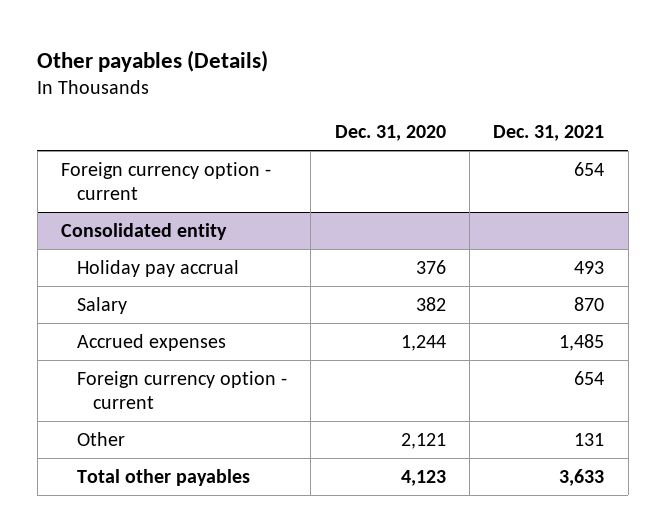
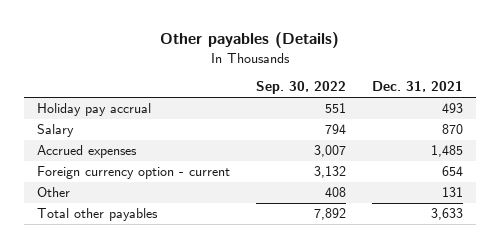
- | Dec. 31, 2020 | Dec. 31, 2021
+ | Sep. 30, 2022 | Dec. 31, 2021
- Foreign currency option - current | | 654
- Consolidated entity

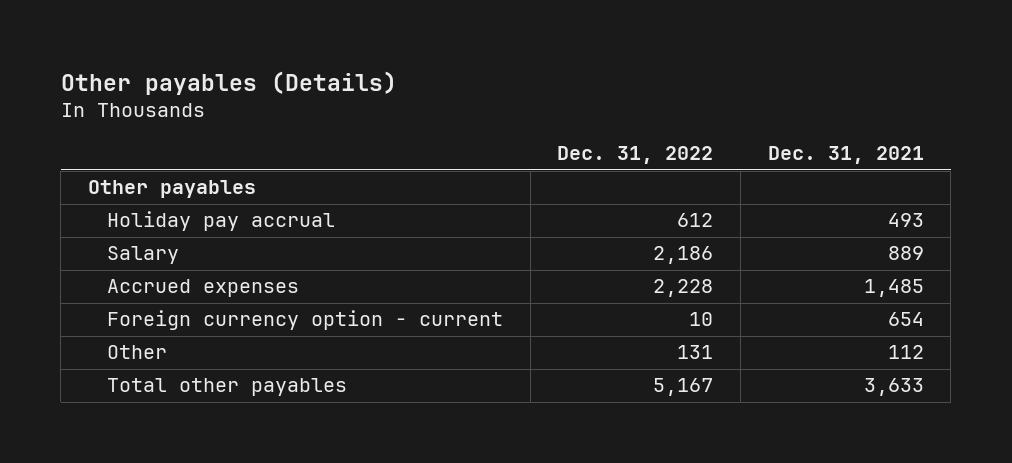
- | Sep. 30, 2022 | Dec. 31, 2021
+ | Dec. 31, 2022 | Dec. 31, 2021
+ Other payables
- Salary | 794 | 870
+ Salary | 2,186 | 889
- Other | 408 | 131
+ Other | 131 | 112

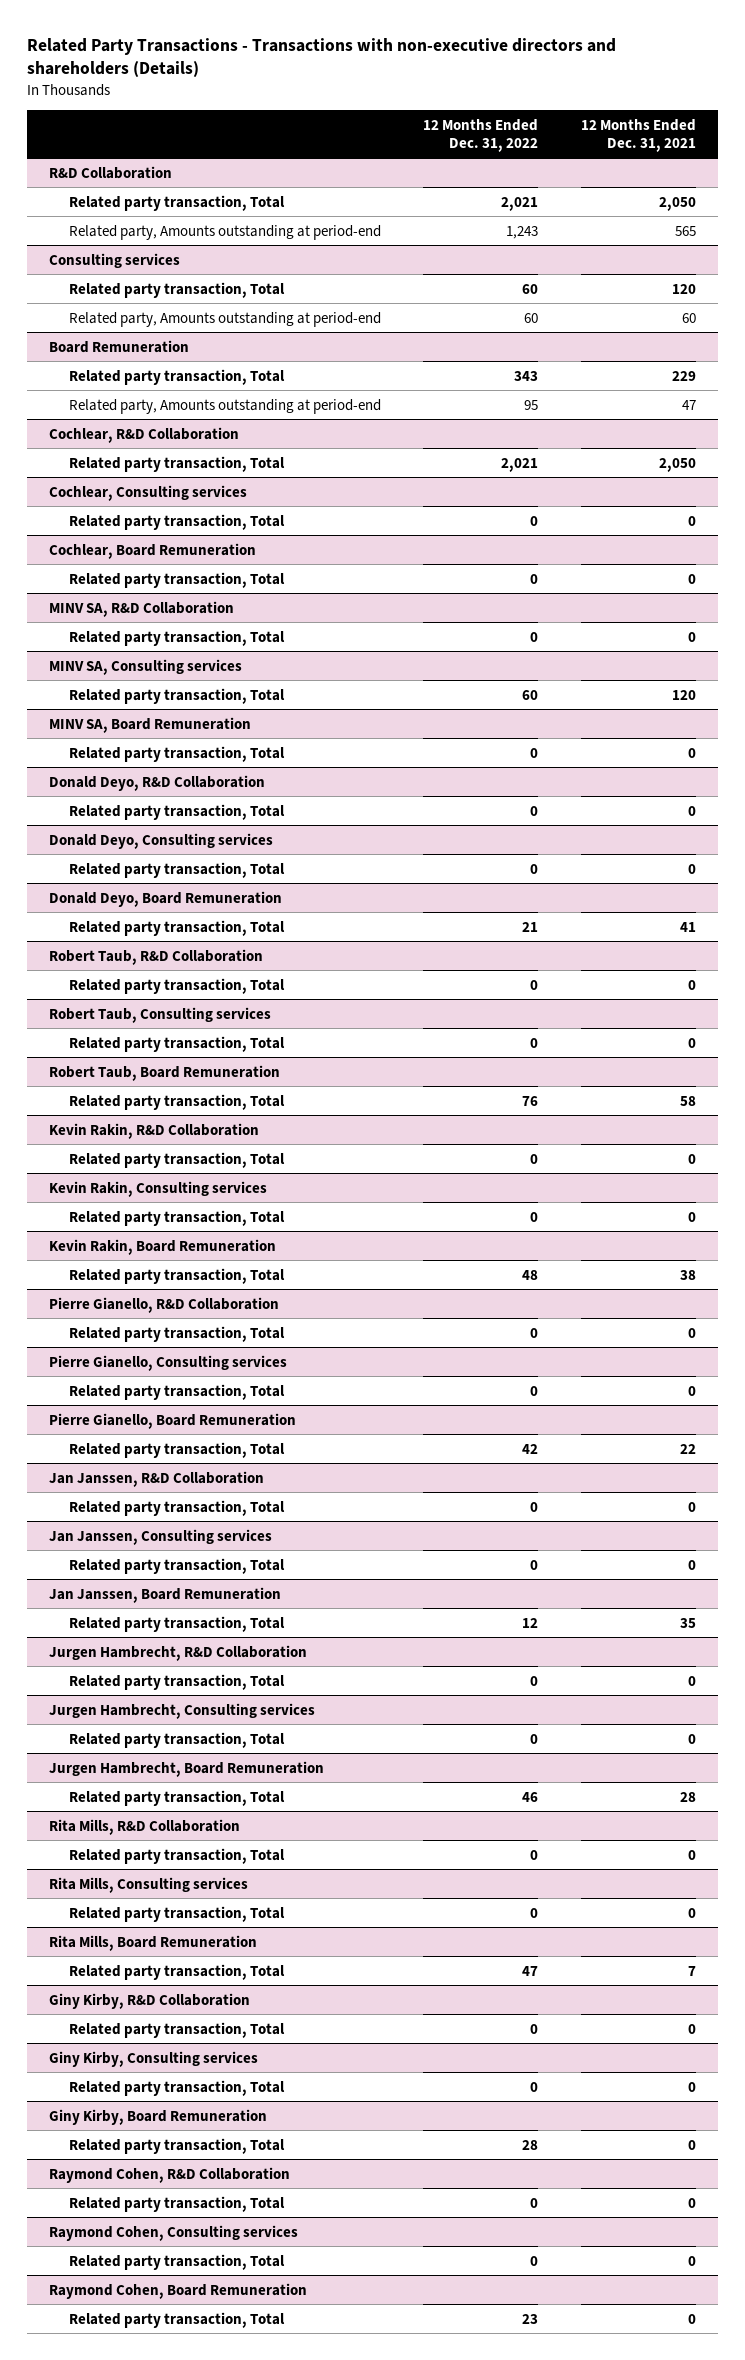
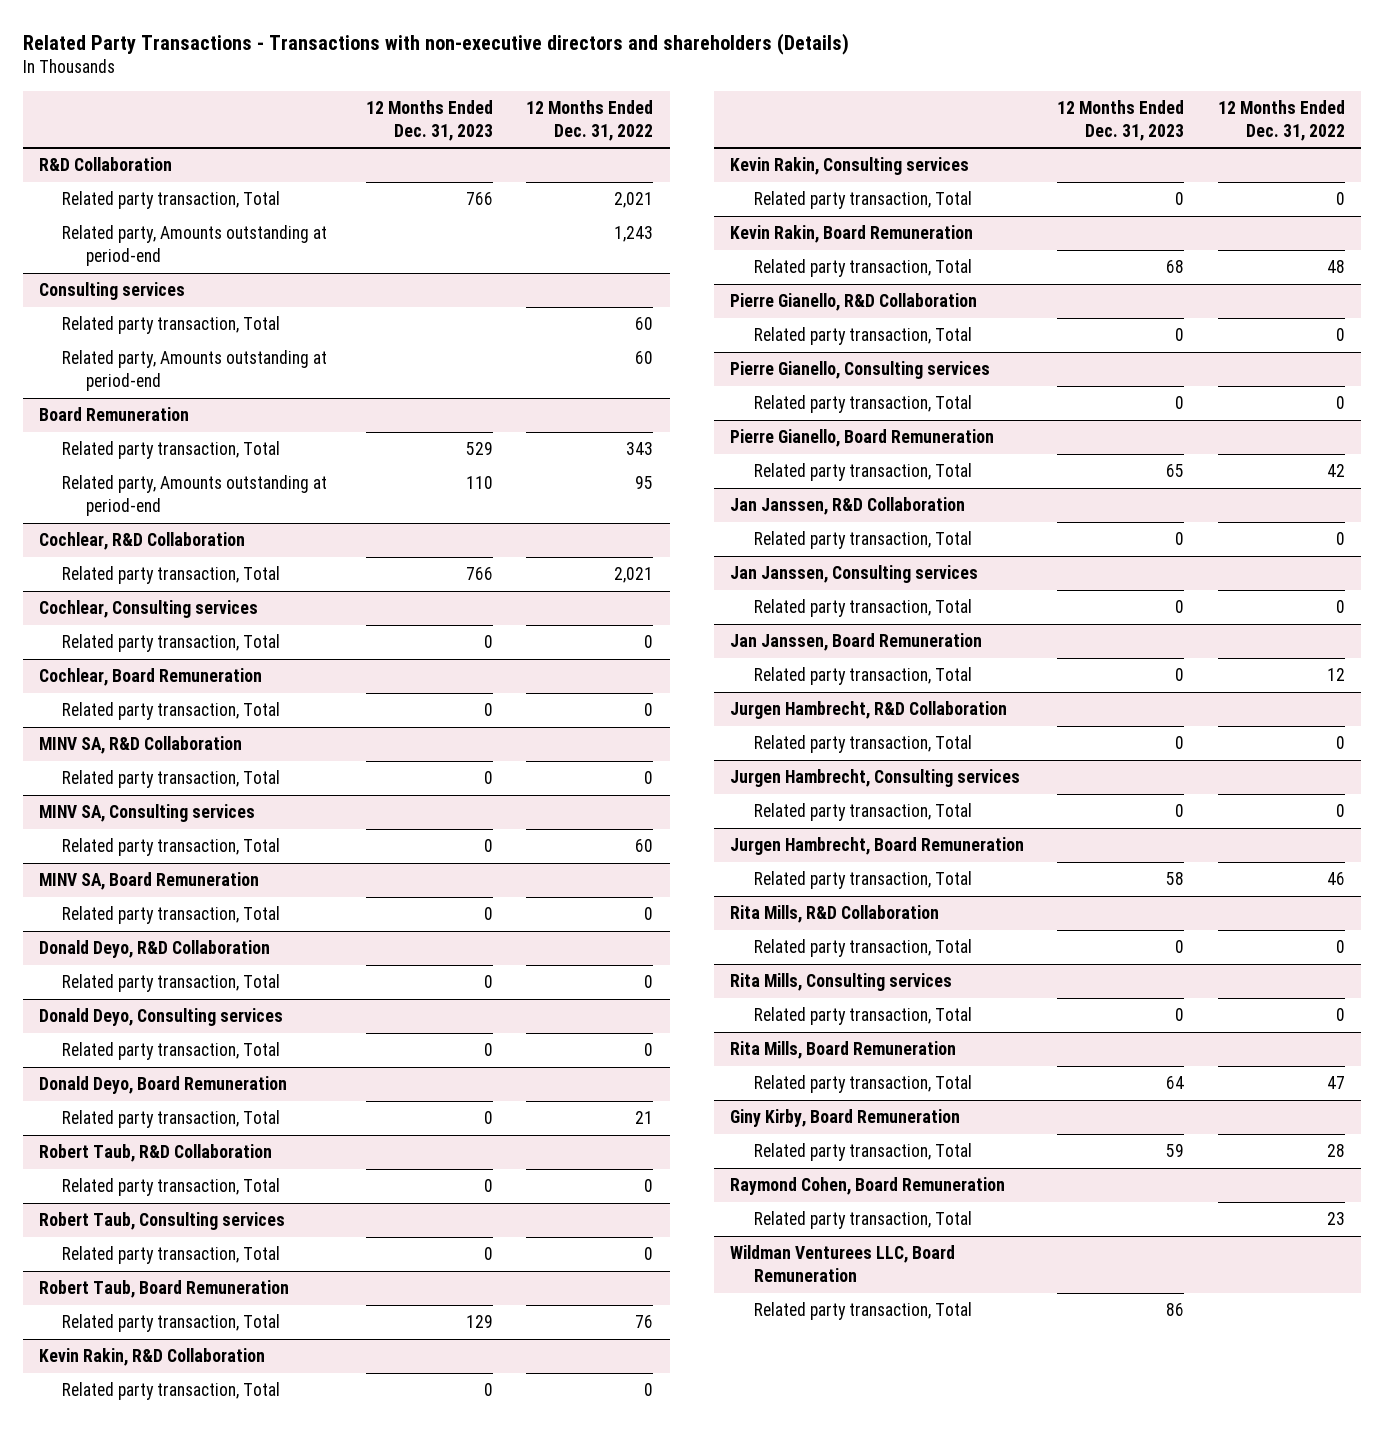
- | 12 Months Ended Dec. 31, 2022 | 12 Months Ended Dec. 31, 2021
+ | 12 Months Ended Dec. 31, 2023 | 12 Months Ended Dec. 31, 2022
- Giny Kirby, R&D Collaboration
- Related party transaction, Total | 0 | 0
- Giny Kirby, Consulting services
- Related party transaction, Total | 0 | 0
- Raymond Cohen, R&D Collaboration
- Related party transaction, Total | 0 | 0
- Raymond Cohen, Consulting services
- Related party transaction, Total | 0 | 0
+ Wildman Venturees LLC, Board Remuneration
+ Related party transaction, Total | 86 |

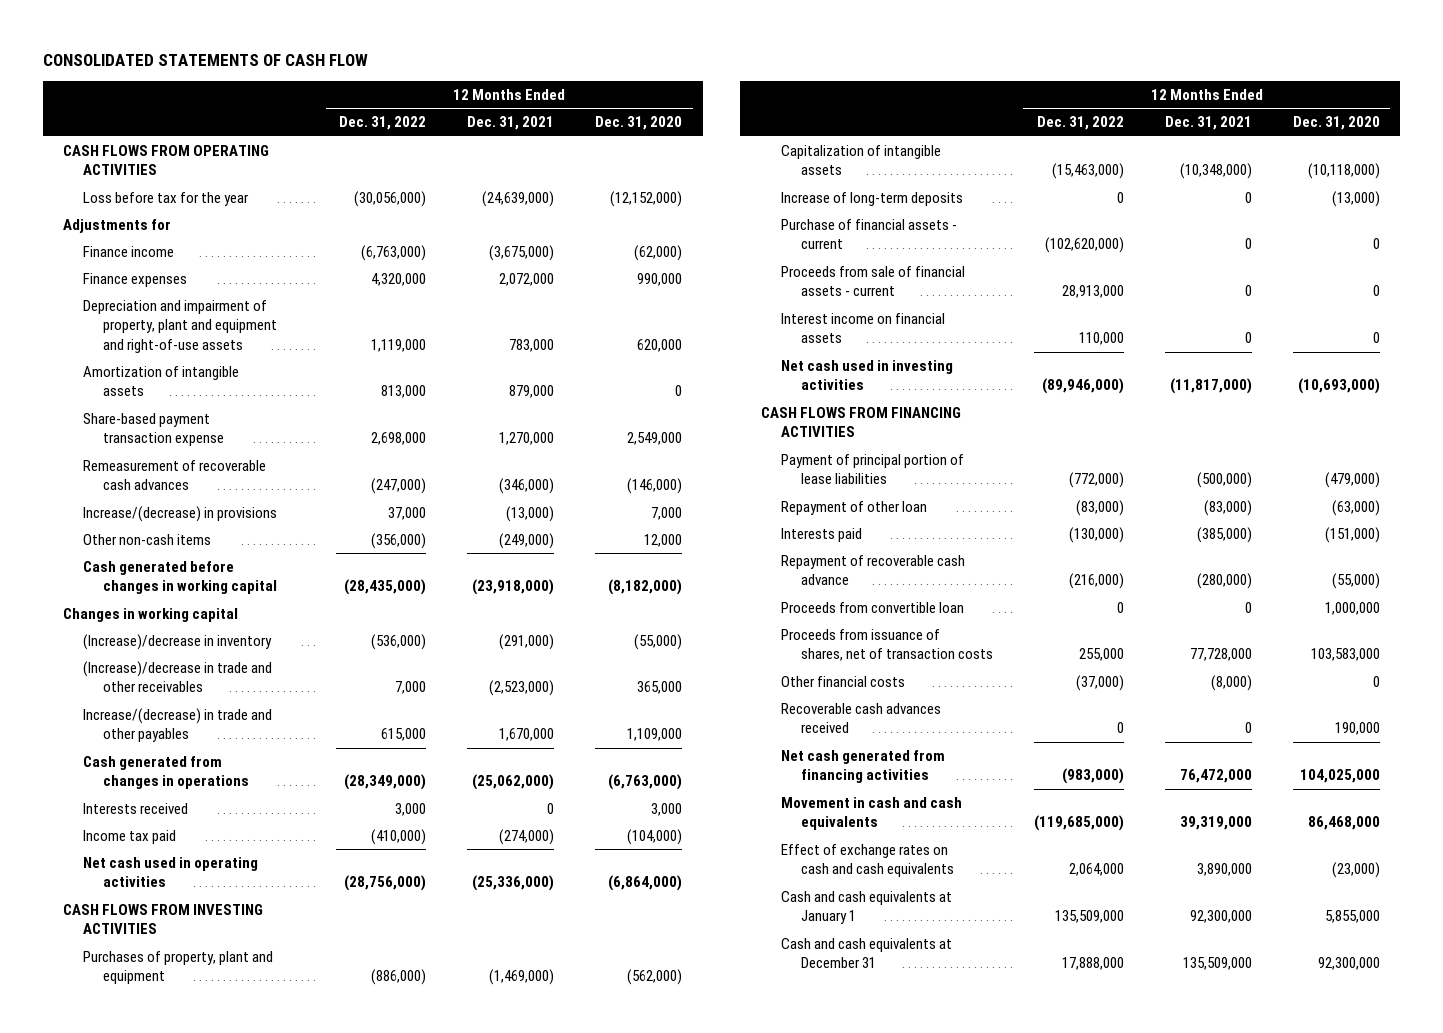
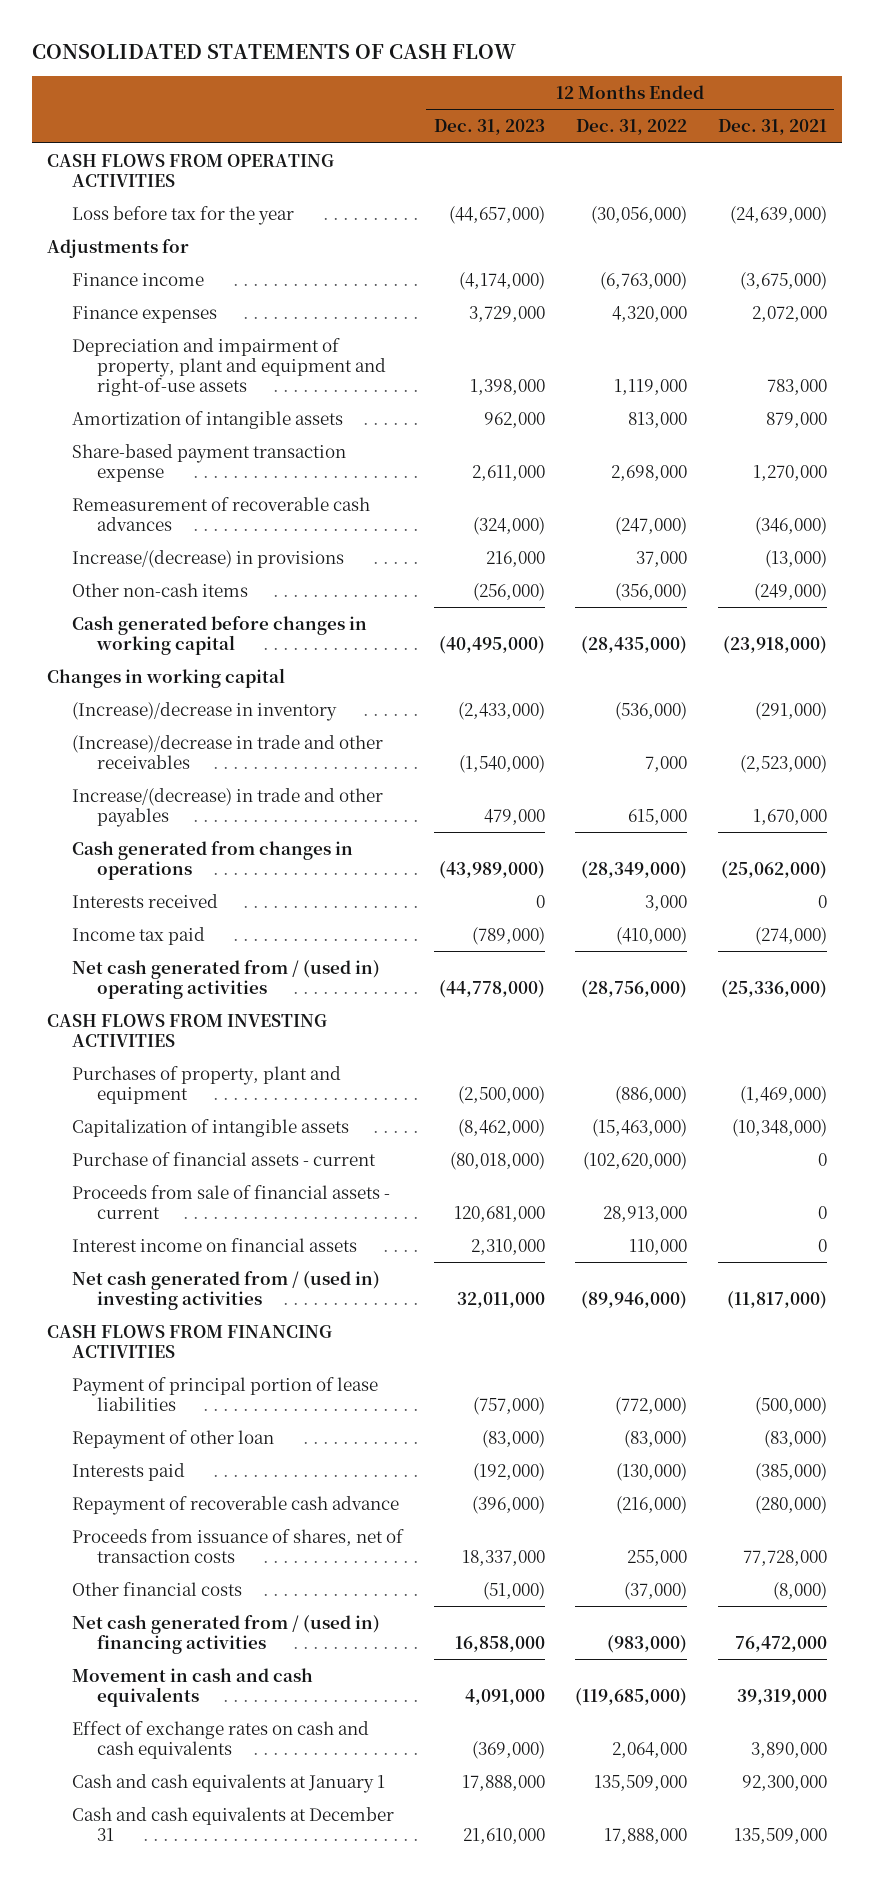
- | 12 Months Ended Dec. 31, 2022 | 12 Months Ended Dec. 31, 2021 | 12 Months Ended Dec. 31, 2020
+ | 12 Months Ended Dec. 31, 2023 | 12 Months Ended Dec. 31, 2022 | 12 Months Ended Dec. 31, 2021
- Net cash used in operating activities | (28,756,000) | (25,336,000) | (6,864,000)
+ Net cash generated from / (used in) operating activities | (44,778,000) | (28,756,000) | (25,336,000)
- Increase of long-term deposits | 0 | 0 | (13,000)
- Net cash used in investing activities | (89,946,000) | (11,817,000) | (10,693,000)
+ Net cash generated from / (used in) investing activities | 32,011,000 | (89,946,000) | (11,817,000)
- Proceeds from convertible loan | 0 | 0 | 1,000,000
- Recoverable cash advances received | 0 | 0 | 190,000
- Net cash generated from financing activities | (983,000) | 76,472,000 | 104,025,000
+ Net cash generated from / (used in) financing activities | 16,858,000 | (983,000) | 76,472,000

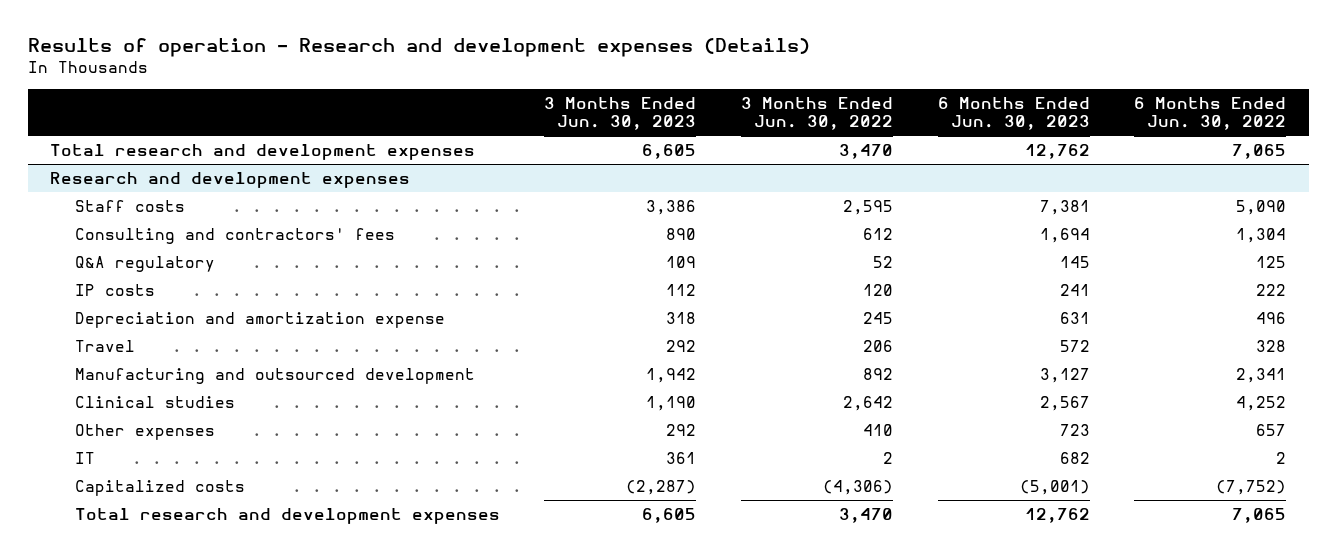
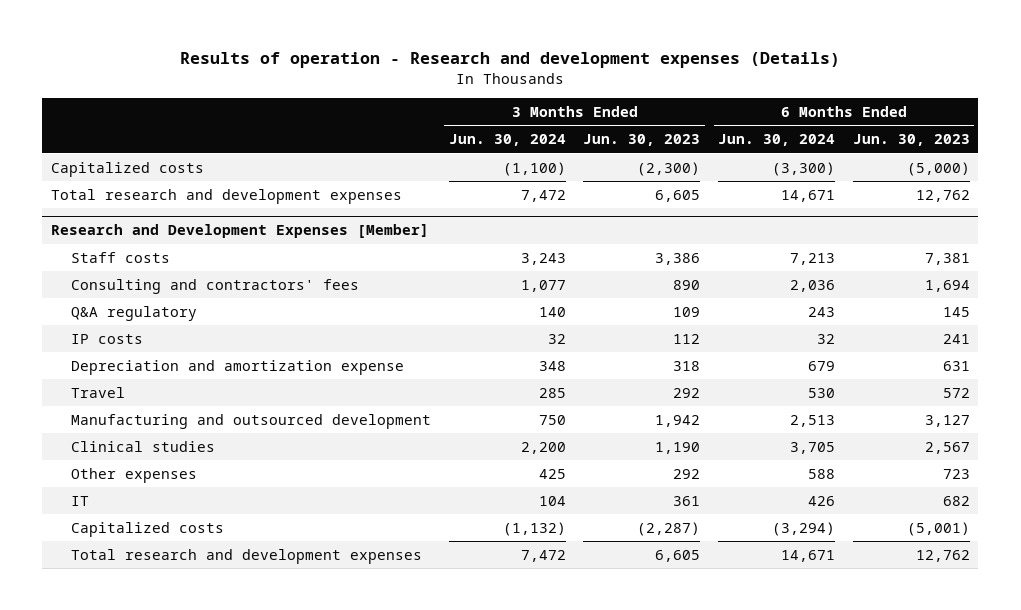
- | 3 Months Ended Jun. 30, 2023 | 3 Months Ended Jun. 30, 2022 | 6 Months Ended Jun. 30, 2023 | 6 Months Ended Jun. 30, 2022
+ | 3 Months Ended Jun. 30, 2024 | 3 Months Ended Jun. 30, 2023 | 6 Months Ended Jun. 30, 2024 | 6 Months Ended Jun. 30, 2023
+ Capitalized costs | (1,100) | (2,300) | (3,300) | (5,000)
- Research and development expenses
+ Research and Development Expenses [Member]

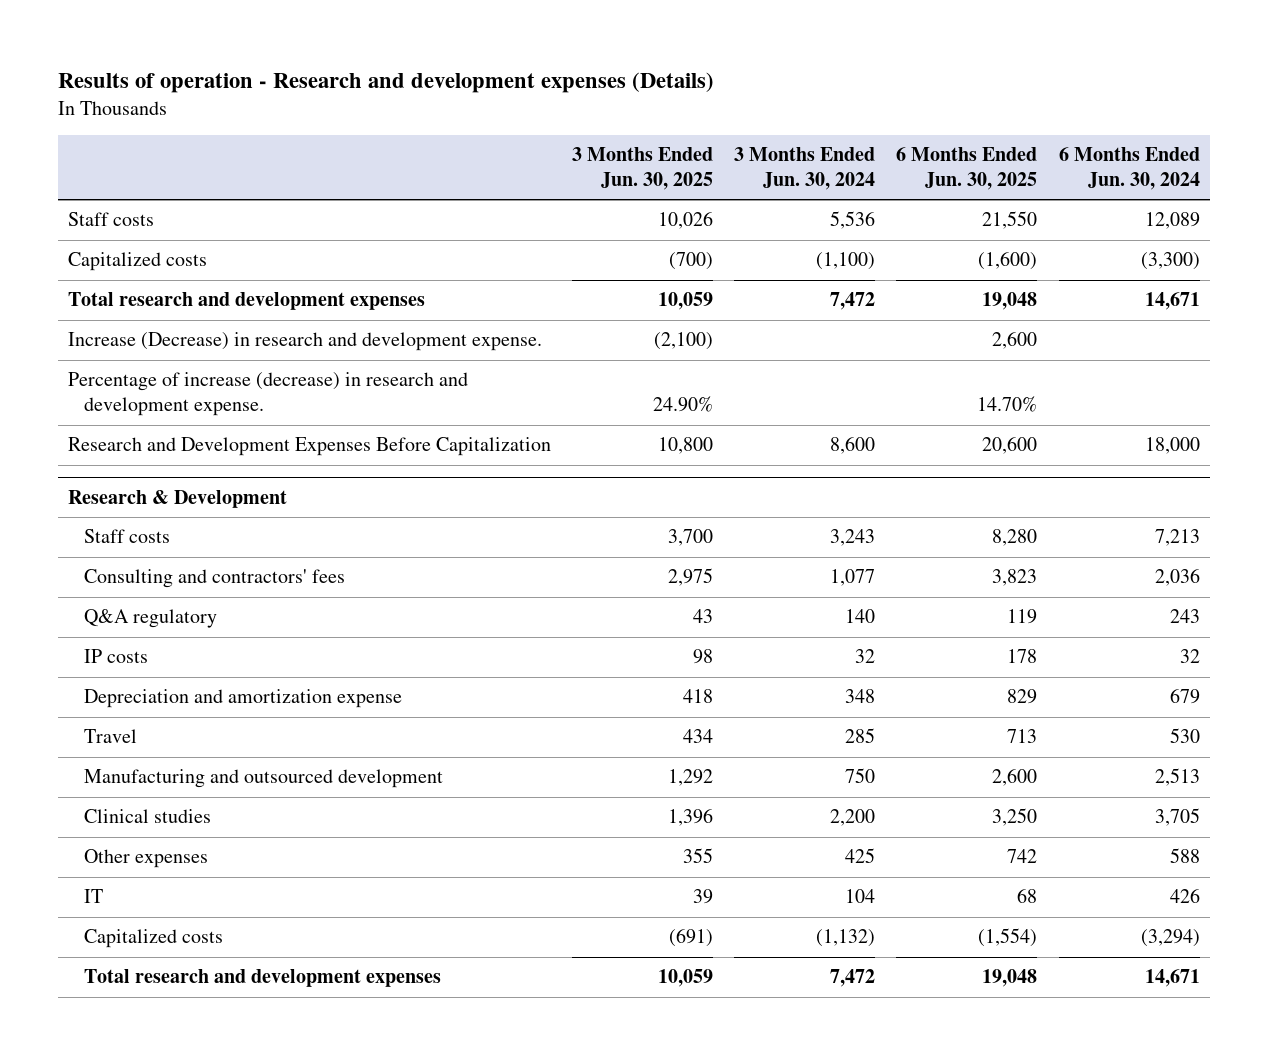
- | 3 Months Ended Jun. 30, 2024 | 3 Months Ended Jun. 30, 2023 | 6 Months Ended Jun. 30, 2024 | 6 Months Ended Jun. 30, 2023
+ | 3 Months Ended Jun. 30, 2025 | 3 Months Ended Jun. 30, 2024 | 6 Months Ended Jun. 30, 2025 | 6 Months Ended Jun. 30, 2024
+ Staff costs | 10,026 | 5,536 | 21,550 | 12,089
- Research and Development Expenses [Member]
+ Increase (Decrease) in research and development expense. | (2,100) | | 2,600 |
+ Percentage of increase (decrease) in research and development expense. | 24.90% | | 14.70% |
+ Research and Development Expenses Before Capitalization | 10,800 | 8,600 | 20,600 | 18,000
+ Research & Development

